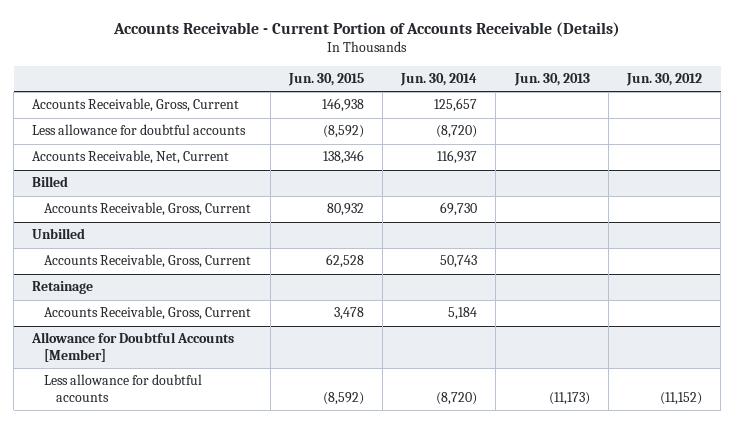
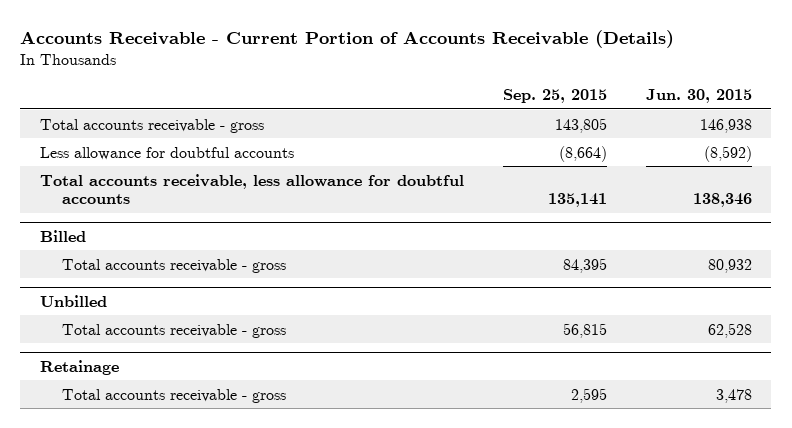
- | Jun. 30, 2015 | Jun. 30, 2014 | Jun. 30, 2013 | Jun. 30, 2012
+ | Sep. 25, 2015 | Jun. 30, 2015
- Accounts Receivable, Gross, Current | 146,938 | 125,657 | |
+ Total accounts receivable - gross | 143,805 | 146,938
- Accounts Receivable, Net, Current | 138,346 | 116,937 | |
+ Total accounts receivable, less allowance for doubtful accounts | 135,141 | 138,346
@ Billed
- Accounts Receivable, Gross, Current | 80,932 | 69,730 | |
+ Total accounts receivable - gross | 84,395 | 80,932
@ Unbilled
- Accounts Receivable, Gross, Current | 62,528 | 50,743 | |
+ Total accounts receivable - gross | 56,815 | 62,528
@ Retainage
- Accounts Receivable, Gross, Current | 3,478 | 5,184 | |
- Allowance for Doubtful Accounts [Member]
- Less allowance for doubtful accounts | (8,592) | (8,720) | (11,173) | (11,152)
@ Retainage
+ Total accounts receivable - gross | 2,595 | 3,478

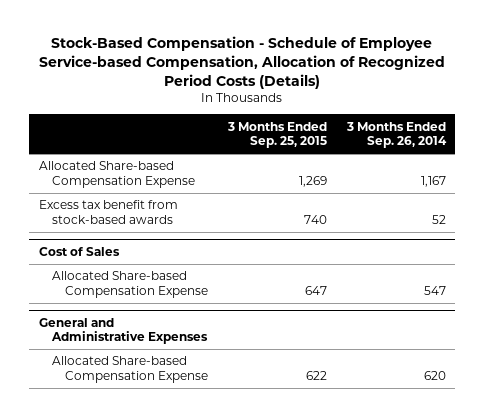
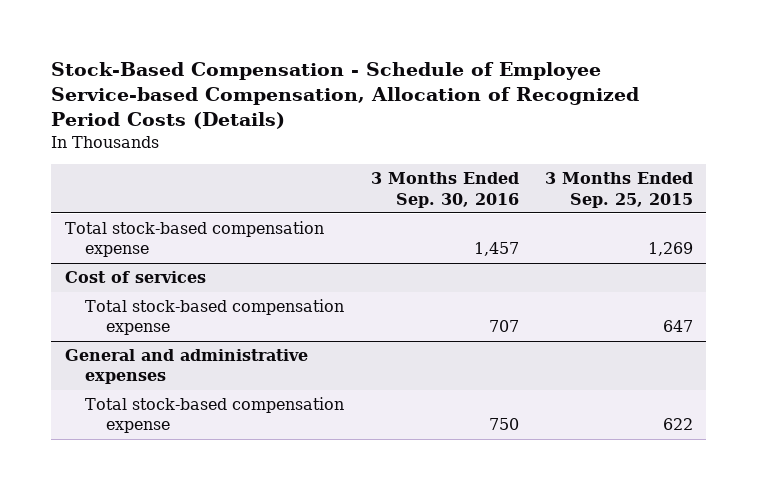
- | 3 Months Ended Sep. 25, 2015 | 3 Months Ended Sep. 26, 2014
+ | 3 Months Ended Sep. 30, 2016 | 3 Months Ended Sep. 25, 2015
- Allocated Share-based Compensation Expense | 1,269 | 1,167
- Excess tax benefit from stock-based awards | 740 | 52
- Cost of Sales
- Allocated Share-based Compensation Expense | 647 | 547
- General and Administrative Expenses
- Allocated Share-based Compensation Expense | 622 | 620
+ Total stock-based compensation expense | 1,457 | 1,269
+ Cost of services
+ Total stock-based compensation expense | 707 | 647
+ General and administrative expenses
+ Total stock-based compensation expense | 750 | 622

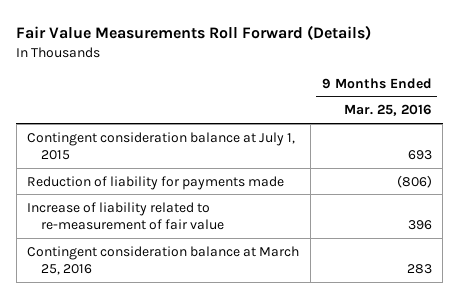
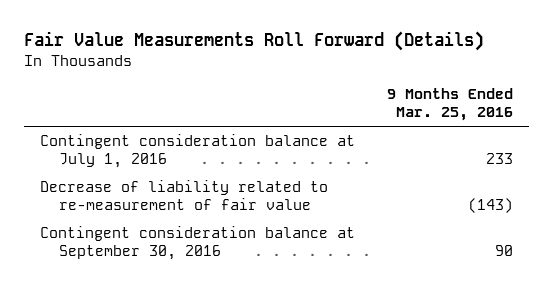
- Contingent consideration balance at July 1, 2015 | 693
- Reduction of liability for payments made | (806)
- Increase of liability related to re-measurement of fair value | 396
- Contingent consideration balance at March 25, 2016 | 283
+ Contingent consideration balance at July 1, 2016 | 233
+ Decrease of liability related to re-measurement of fair value | (143)
+ Contingent consideration balance at September 30, 2016 | 90

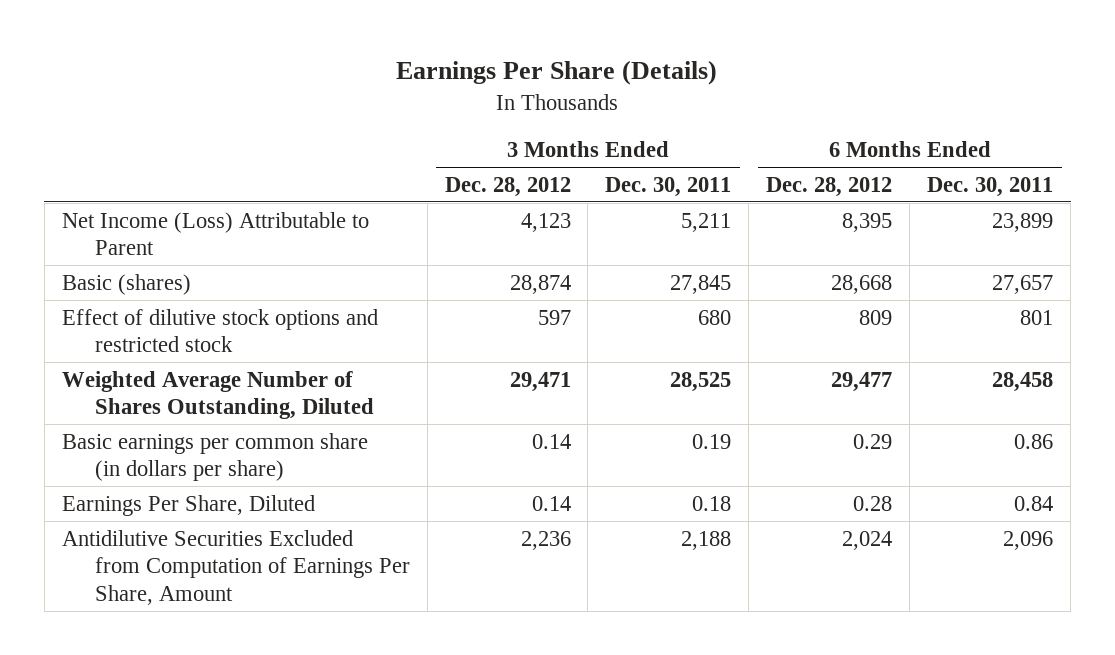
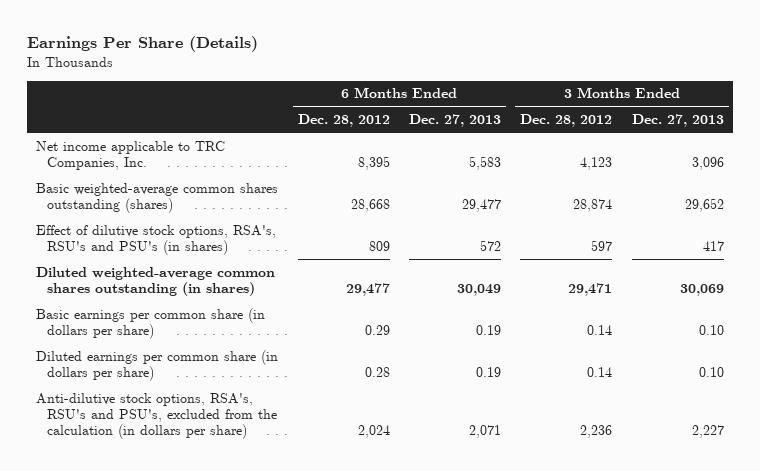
- | 3 Months Ended Dec. 28, 2012 | 3 Months Ended Dec. 30, 2011 | 6 Months Ended Dec. 28, 2012 | 6 Months Ended Dec. 30, 2011
+ | 6 Months Ended Dec. 28, 2012 | 6 Months Ended Dec. 27, 2013 | 3 Months Ended Dec. 28, 2012 | 3 Months Ended Dec. 27, 2013
- Net Income (Loss) Attributable to Parent | 4,123 | 5,211 | 8,395 | 23,899
- Basic (shares) | 28,874 | 27,845 | 28,668 | 27,657
- Effect of dilutive stock options and restricted stock | 597 | 680 | 809 | 801
- Weighted Average Number of Shares Outstanding, Diluted | 29,471 | 28,525 | 29,477 | 28,458
+ Net income applicable to TRC Companies, Inc. | 8,395 | 5,583 | 4,123 | 3,096
+ Basic weighted-average common shares outstanding (shares) | 28,668 | 29,477 | 28,874 | 29,652
+ Effect of dilutive stock options, RSA's, RSU's and PSU's (in shares) | 809 | 572 | 597 | 417
+ Diluted weighted-average common shares outstanding (in shares) | 29,477 | 30,049 | 29,471 | 30,069
- Earnings Per Share, Diluted | 0.14 | 0.18 | 0.28 | 0.84
- Antidilutive Securities Excluded from Computation of Earnings Per Share, Amount | 2,236 | 2,188 | 2,024 | 2,096
+ Diluted earnings per common share (in dollars per share) | 0.28 | 0.19 | 0.14 | 0.10
+ Anti-dilutive stock options, RSA's, RSU's and PSU's, excluded from the calculation (in dollars per share) | 2,024 | 2,071 | 2,236 | 2,227

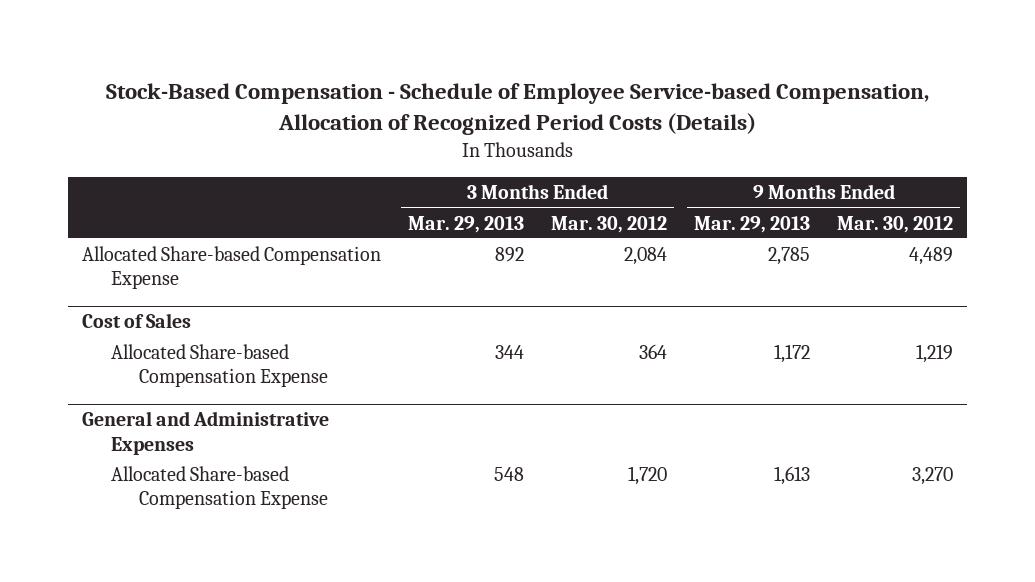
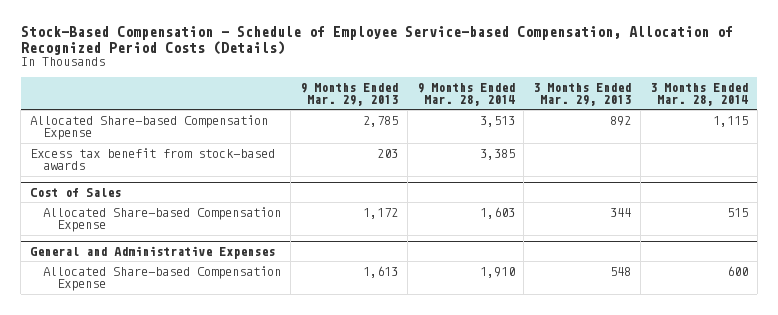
- | 3 Months Ended Mar. 29, 2013 | 3 Months Ended Mar. 30, 2012 | 9 Months Ended Mar. 29, 2013 | 9 Months Ended Mar. 30, 2012
+ | 9 Months Ended Mar. 29, 2013 | 9 Months Ended Mar. 28, 2014 | 3 Months Ended Mar. 29, 2013 | 3 Months Ended Mar. 28, 2014
+ Excess tax benefit from stock-based awards | 203 | 3,385 | |

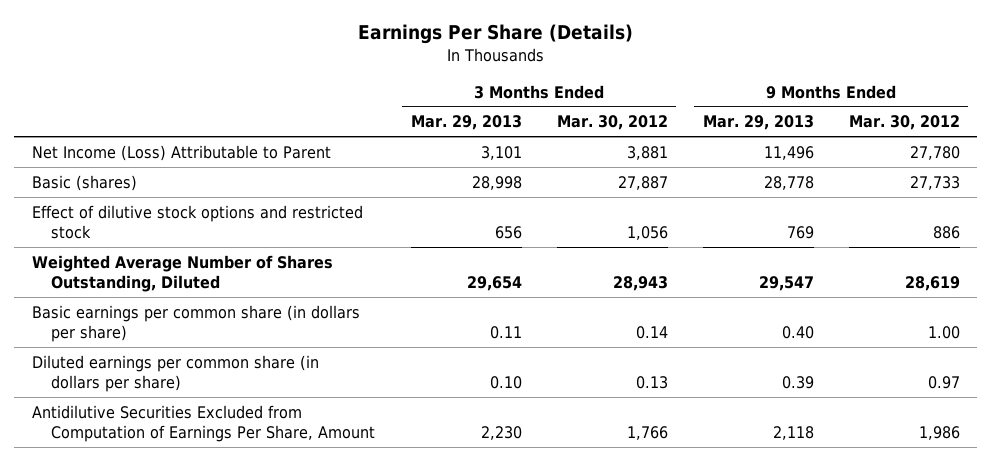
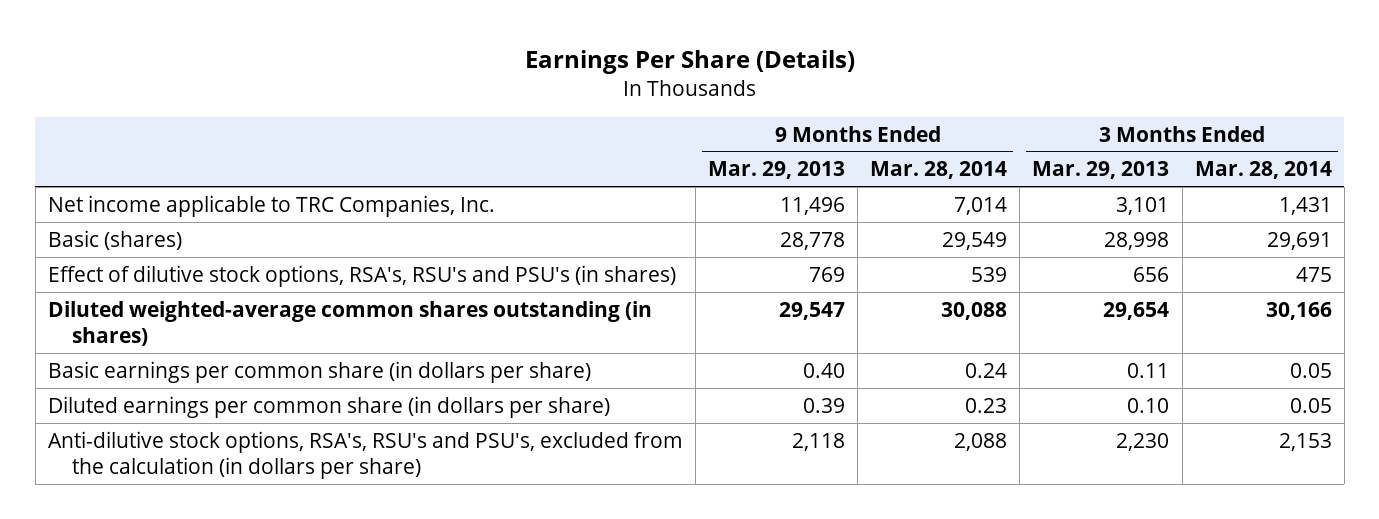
- | 3 Months Ended Mar. 29, 2013 | 3 Months Ended Mar. 30, 2012 | 9 Months Ended Mar. 29, 2013 | 9 Months Ended Mar. 30, 2012
+ | 9 Months Ended Mar. 29, 2013 | 9 Months Ended Mar. 28, 2014 | 3 Months Ended Mar. 29, 2013 | 3 Months Ended Mar. 28, 2014
- Net Income (Loss) Attributable to Parent | 3,101 | 3,881 | 11,496 | 27,780
+ Net income applicable to TRC Companies, Inc. | 11,496 | 7,014 | 3,101 | 1,431
- Effect of dilutive stock options and restricted stock | 656 | 1,056 | 769 | 886
- Weighted Average Number of Shares Outstanding, Diluted | 29,654 | 28,943 | 29,547 | 28,619
+ Effect of dilutive stock options, RSA's, RSU's and PSU's (in shares) | 769 | 539 | 656 | 475
+ Diluted weighted-average common shares outstanding (in shares) | 29,547 | 30,088 | 29,654 | 30,166
- Antidilutive Securities Excluded from Computation of Earnings Per Share, Amount | 2,230 | 1,766 | 2,118 | 1,986
+ Anti-dilutive stock options, RSA's, RSU's and PSU's, excluded from the calculation (in dollars per share) | 2,118 | 2,088 | 2,230 | 2,153

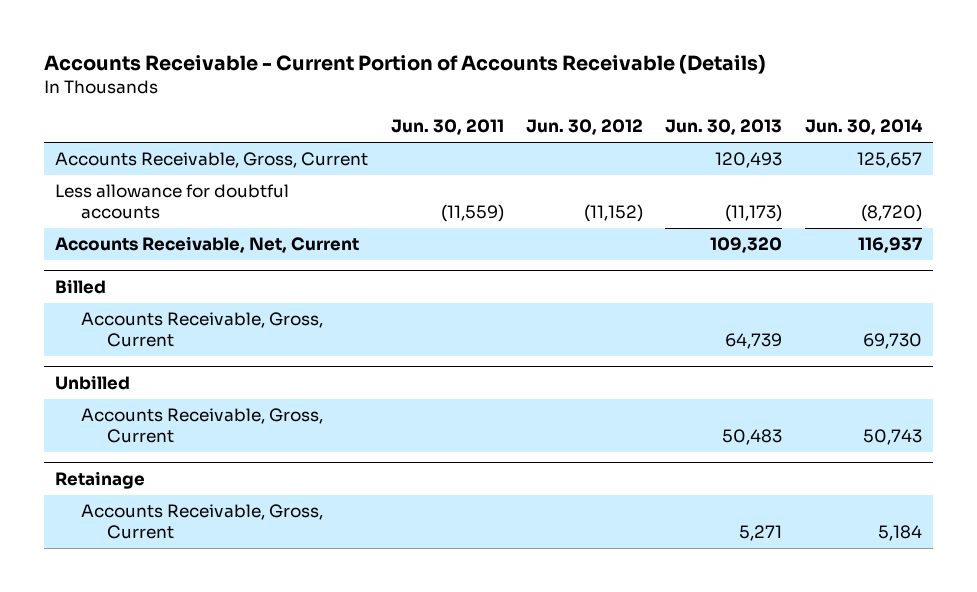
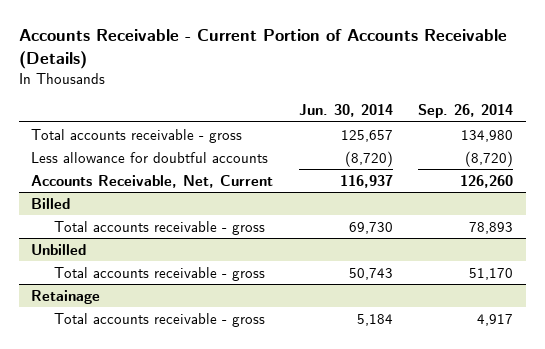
- | Jun. 30, 2011 | Jun. 30, 2012 | Jun. 30, 2013 | Jun. 30, 2014
+ | Jun. 30, 2014 | Sep. 26, 2014
- Accounts Receivable, Gross, Current | | | 120,493 | 125,657
+ Total accounts receivable - gross | 125,657 | 134,980
@ Billed
- Accounts Receivable, Gross, Current | | | 64,739 | 69,730
+ Total accounts receivable - gross | 69,730 | 78,893
@ Unbilled
- Accounts Receivable, Gross, Current | | | 50,483 | 50,743
+ Total accounts receivable - gross | 50,743 | 51,170
@ Retainage
- Accounts Receivable, Gross, Current | | | 5,271 | 5,184
+ Total accounts receivable - gross | 5,184 | 4,917

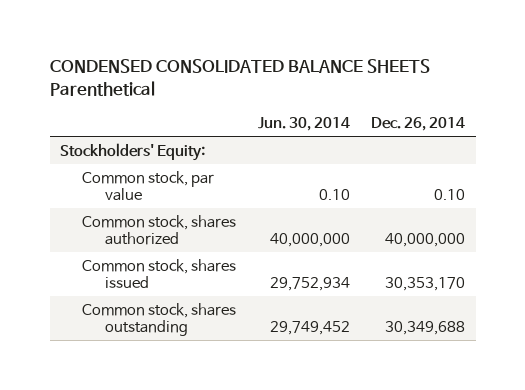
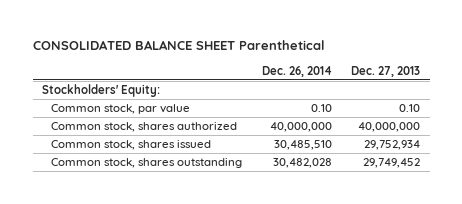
- CONDENSED CONSOLIDATED BALANCE SHEETS Parenthetical
+ CONSOLIDATED BALANCE SHEET Parenthetical
- | Jun. 30, 2014 | Dec. 26, 2014
+ | Dec. 26, 2014 | Dec. 27, 2013
- Common stock, shares issued | 29,752,934 | 30,353,170
- Common stock, shares outstanding | 29,749,452 | 30,349,688
+ Common stock, shares issued | 30,485,510 | 29,752,934
+ Common stock, shares outstanding | 30,482,028 | 29,749,452

